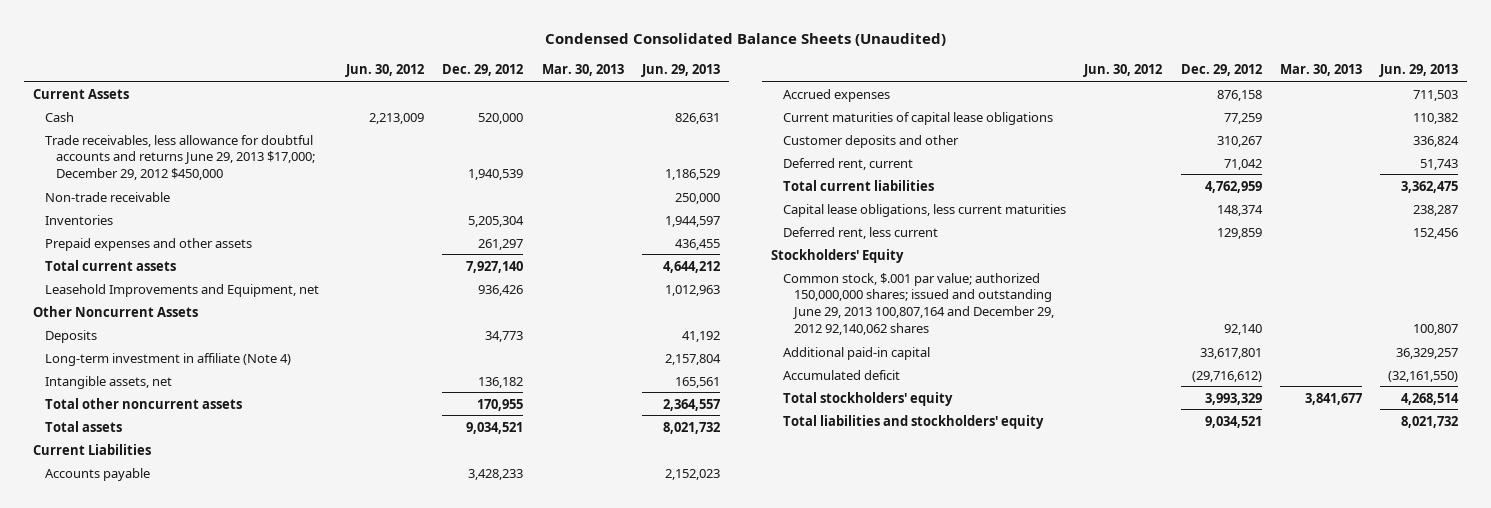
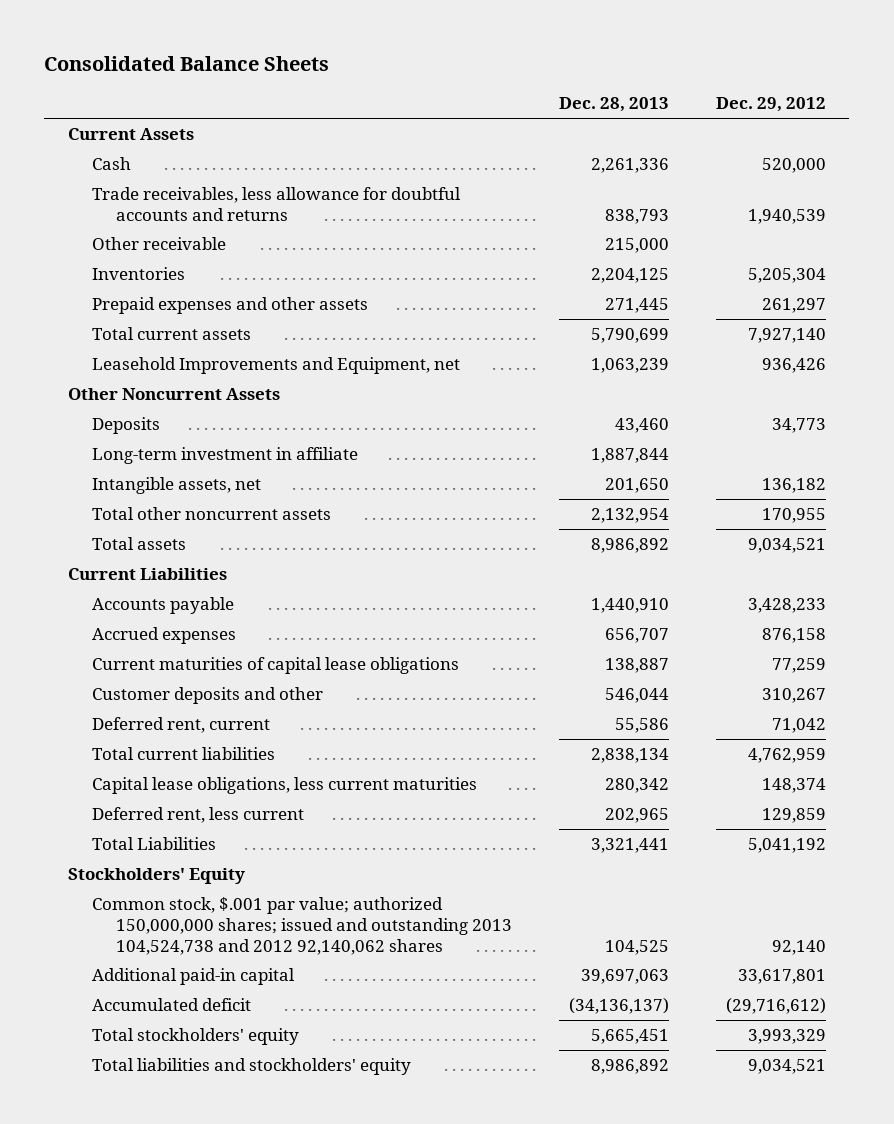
- Condensed Consolidated Balance Sheets (Unaudited)
+ Consolidated Balance Sheets
- | Jun. 30, 2012 | Dec. 29, 2012 | Mar. 30, 2013 | Jun. 29, 2013
+ | Dec. 28, 2013 | Dec. 29, 2012
- Trade receivables, less allowance for doubtful accounts and returns June 29, 2013 $17,000; December 29, 2012 $450,000 | | 1,940,539 | | 1,186,529
- Non-trade receivable | | | | 250,000
+ Trade receivables, less allowance for doubtful accounts and returns | 838,793 | 1,940,539
+ Other receivable | 215,000 |
- Long-term investment in affiliate (Note 4) | | | | 2,157,804
+ Long-term investment in affiliate | 1,887,844 |
+ Total Liabilities | 3,321,441 | 5,041,192
- Common stock, $.001 par value; authorized 150,000,000 shares; issued and outstanding June 29, 2013 100,807,164 and December 29, 2012 92,140,062 shares | | 92,140 | | 100,807
+ Common stock, $.001 par value; authorized 150,000,000 shares; issued and outstanding 2013 104,524,738 and 2012 92,140,062 shares | 104,525 | 92,140

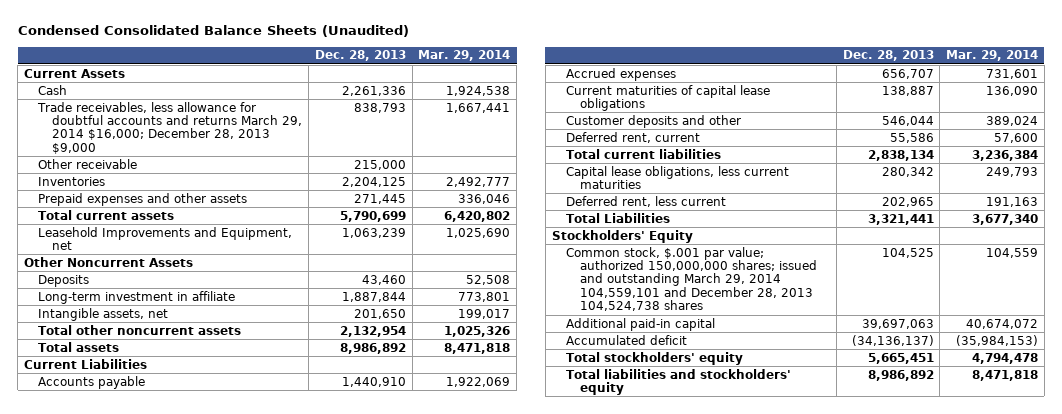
- Consolidated Balance Sheets
+ Condensed Consolidated Balance Sheets (Unaudited)
- | Dec. 28, 2013 | Dec. 29, 2012
+ | Dec. 28, 2013 | Mar. 29, 2014
- Trade receivables, less allowance for doubtful accounts and returns | 838,793 | 1,940,539
+ Trade receivables, less allowance for doubtful accounts and returns March 29, 2014 $16,000; December 28, 2013 $9,000 | 838,793 | 1,667,441
- Common stock, $.001 par value; authorized 150,000,000 shares; issued and outstanding 2013 104,524,738 and 2012 92,140,062 shares | 104,525 | 92,140
+ Common stock, $.001 par value; authorized 150,000,000 shares; issued and outstanding March 29, 2014 104,559,101 and December 28, 2013 104,524,738 shares | 104,525 | 104,559

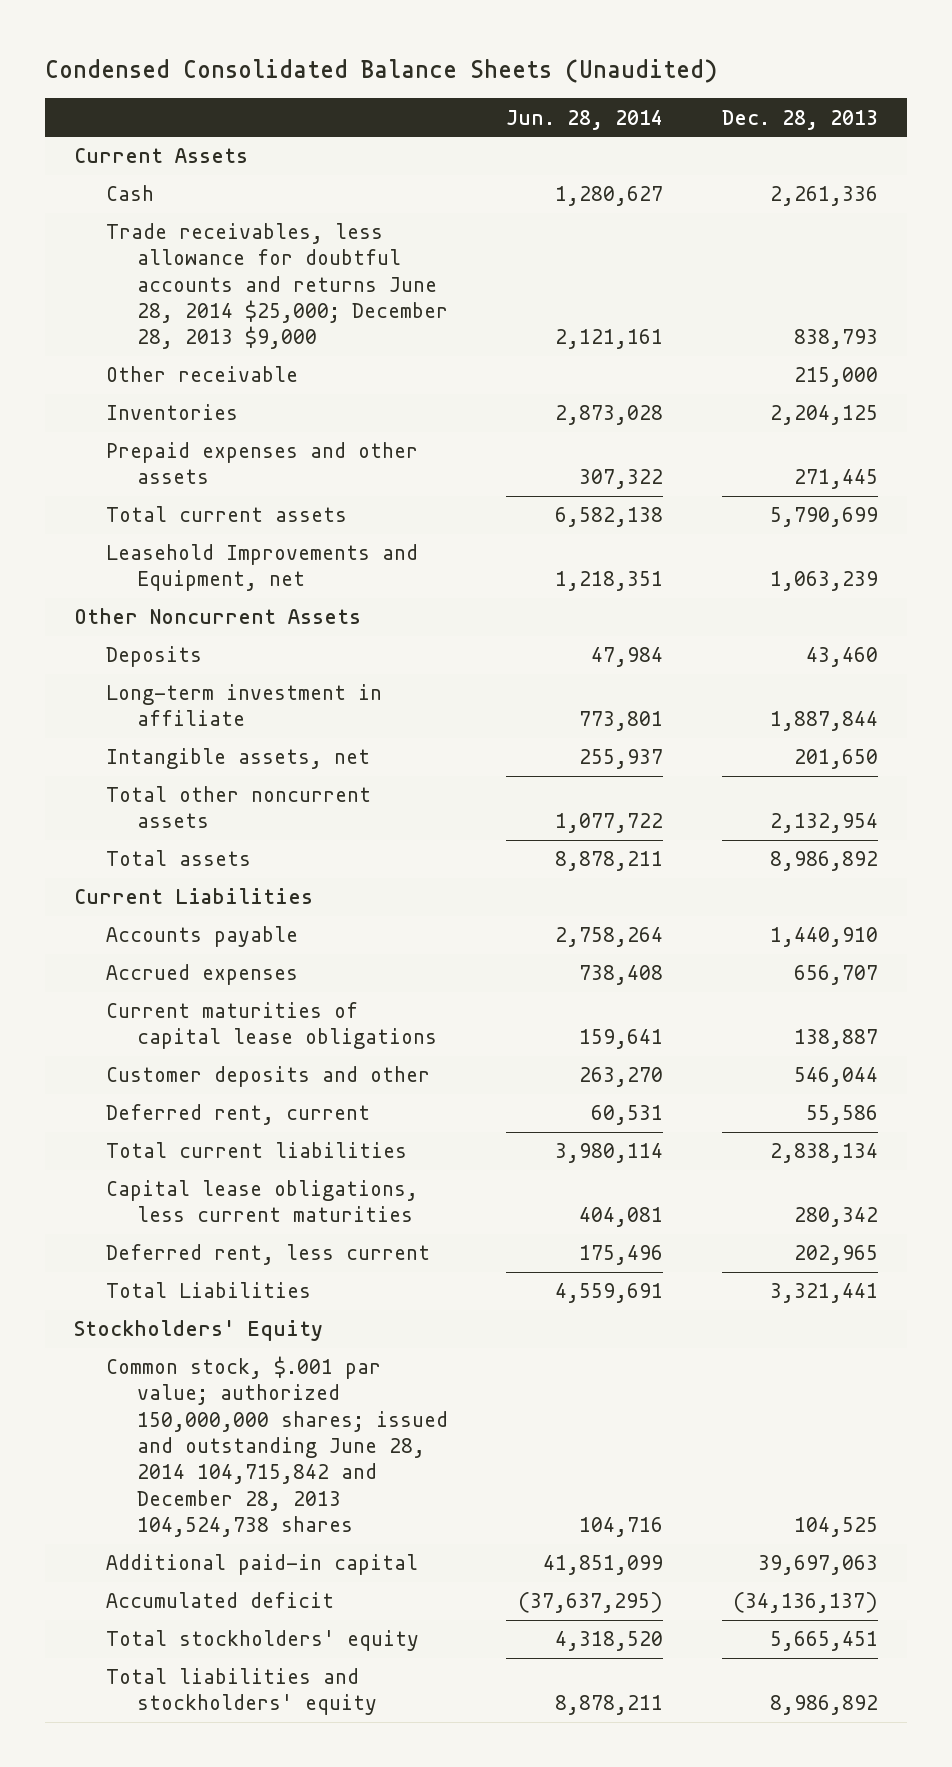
- | Dec. 28, 2013 | Mar. 29, 2014
+ | Jun. 28, 2014 | Dec. 28, 2013
- Trade receivables, less allowance for doubtful accounts and returns March 29, 2014 $16,000; December 28, 2013 $9,000 | 838,793 | 1,667,441
+ Trade receivables, less allowance for doubtful accounts and returns June 28, 2014 $25,000; December 28, 2013 $9,000 | 2,121,161 | 838,793
- Common stock, $.001 par value; authorized 150,000,000 shares; issued and outstanding March 29, 2014 104,559,101 and December 28, 2013 104,524,738 shares | 104,525 | 104,559
+ Common stock, $.001 par value; authorized 150,000,000 shares; issued and outstanding June 28, 2014 104,715,842 and December 28, 2013 104,524,738 shares | 104,716 | 104,525

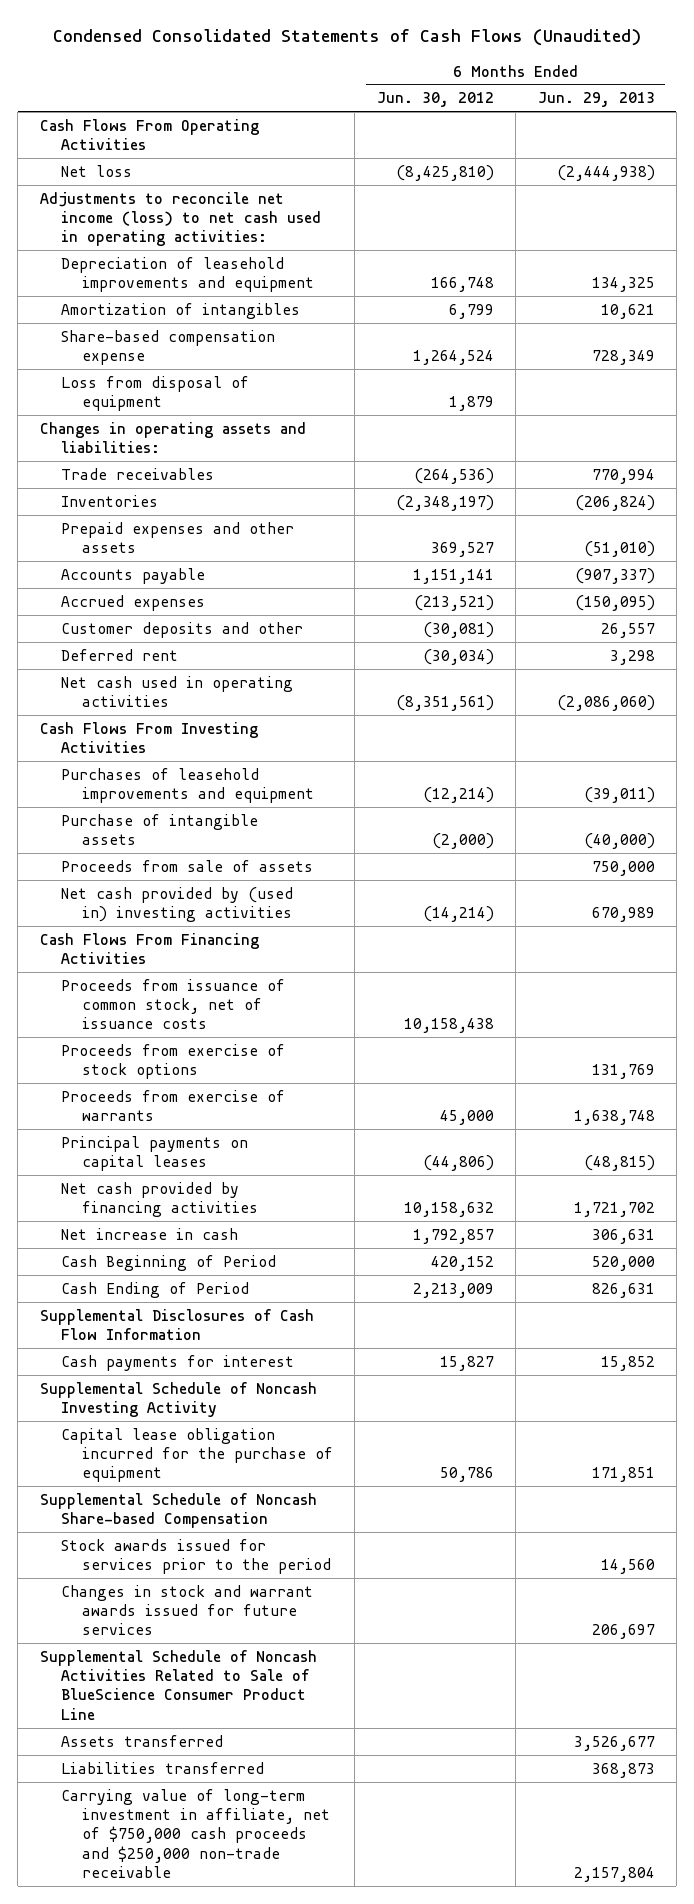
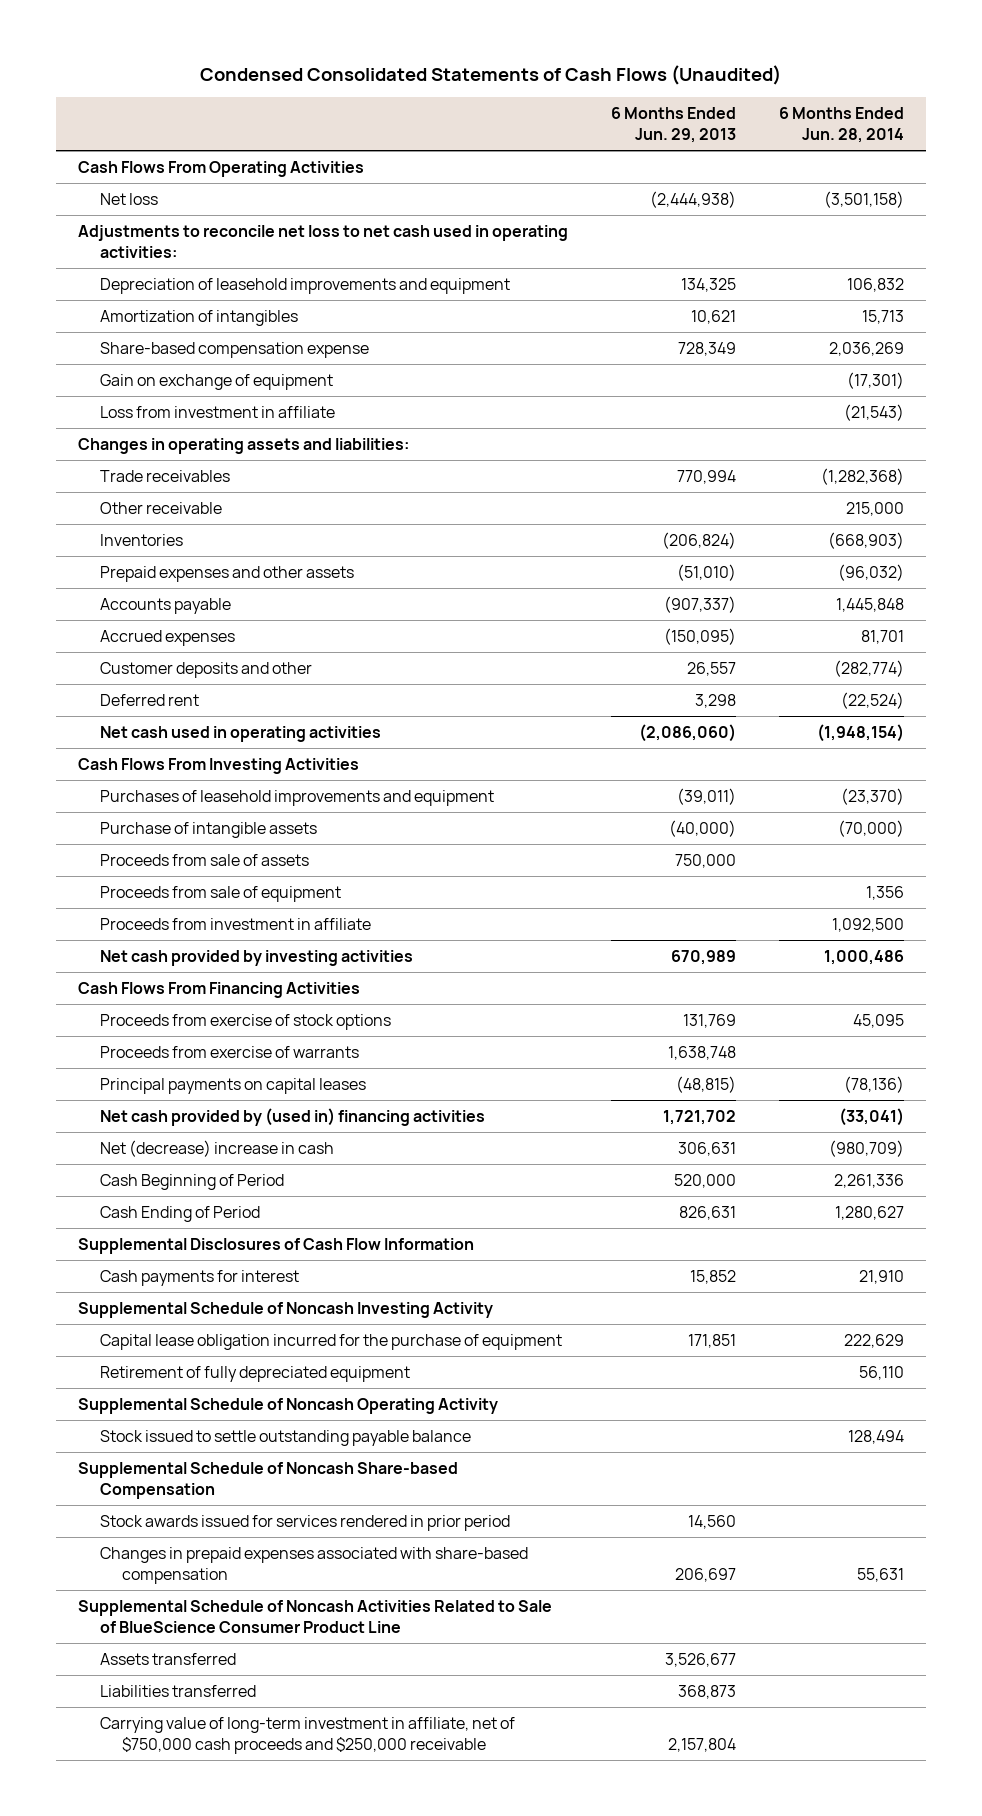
- | 6 Months Ended Jun. 30, 2012 | 6 Months Ended Jun. 29, 2013
+ | 6 Months Ended Jun. 29, 2013 | 6 Months Ended Jun. 28, 2014
- Adjustments to reconcile net income (loss) to net cash used in operating activities:
+ Adjustments to reconcile net loss to net cash used in operating activities:
- Loss from disposal of equipment | 1,879 |
+ Gain on exchange of equipment | | (17,301)
+ Loss from investment in affiliate | | (21,543)
+ Other receivable | | 215,000
- Net cash provided by (used in) investing activities | (14,214) | 670,989
+ Proceeds from sale of equipment | | 1,356
+ Proceeds from investment in affiliate | | 1,092,500
+ Net cash provided by investing activities | 670,989 | 1,000,486
- Proceeds from issuance of common stock, net of issuance costs | 10,158,438 |
- Net cash provided by financing activities | 10,158,632 | 1,721,702
- Net increase in cash | 1,792,857 | 306,631
+ Net cash provided by (used in) financing activities | 1,721,702 | (33,041)
+ Net (decrease) increase in cash | 306,631 | (980,709)
+ Retirement of fully depreciated equipment | | 56,110
+ Supplemental Schedule of Noncash Operating Activity
+ Stock issued to settle outstanding payable balance | | 128,494
- Stock awards issued for services prior to the period | | 14,560
- Changes in stock and warrant awards issued for future services | | 206,697
+ Stock awards issued for services rendered in prior period | 14,560 |
+ Changes in prepaid expenses associated with share-based compensation | 206,697 | 55,631
- Carrying value of long-term investment in affiliate, net of $750,000 cash proceeds and $250,000 non-trade receivable | | 2,157,804
+ Carrying value of long-term investment in affiliate, net of $750,000 cash proceeds and $250,000 receivable | 2,157,804 |

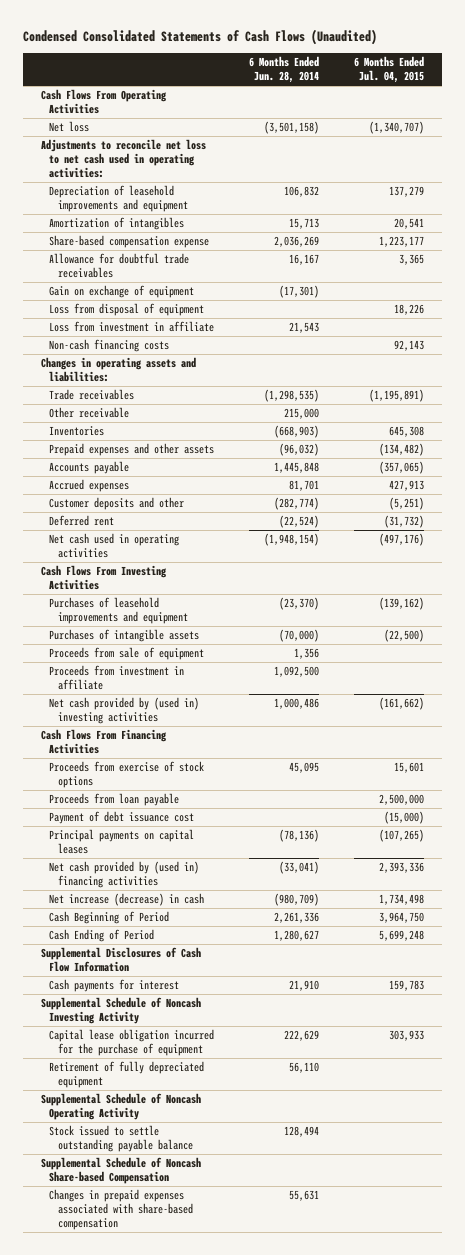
- | 6 Months Ended Jun. 29, 2013 | 6 Months Ended Jun. 28, 2014
+ | 6 Months Ended Jun. 28, 2014 | 6 Months Ended Jul. 04, 2015
+ Allowance for doubtful trade receivables | 16,167 | 3,365
- Loss from investment in affiliate | | (21,543)
+ Loss from disposal of equipment | | 18,226
+ Loss from investment in affiliate | 21,543 |
+ Non-cash financing costs | | 92,143
- Trade receivables | 770,994 | (1,282,368)
+ Trade receivables | (1,298,535) | (1,195,891)
- Purchase of intangible assets | (40,000) | (70,000)
- Proceeds from sale of assets | 750,000 |
+ Purchases of intangible assets | (70,000) | (22,500)
- Net cash provided by investing activities | 670,989 | 1,000,486
+ Net cash provided by (used in) investing activities | 1,000,486 | (161,662)
- Proceeds from exercise of warrants | 1,638,748 |
+ Proceeds from loan payable | | 2,500,000
+ Payment of debt issuance cost | | (15,000)
- Net (decrease) increase in cash | 306,631 | (980,709)
+ Net increase (decrease) in cash | (980,709) | 1,734,498
- Stock awards issued for services rendered in prior period | 14,560 |
- Supplemental Schedule of Noncash Activities Related to Sale of BlueScience Consumer Product Line
- Assets transferred | 3,526,677 |
- Liabilities transferred | 368,873 |
- Carrying value of long-term investment in affiliate, net of $750,000 cash proceeds and $250,000 receivable | 2,157,804 |

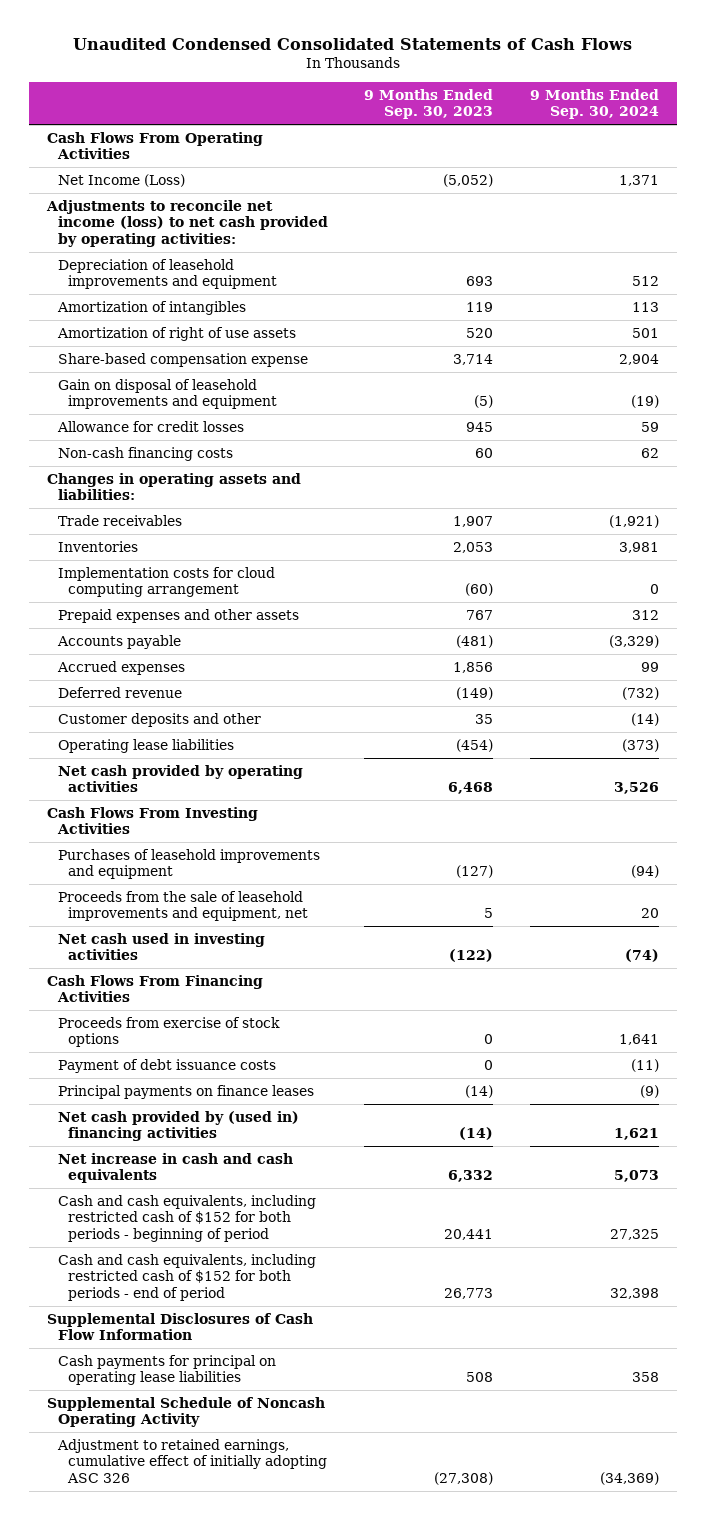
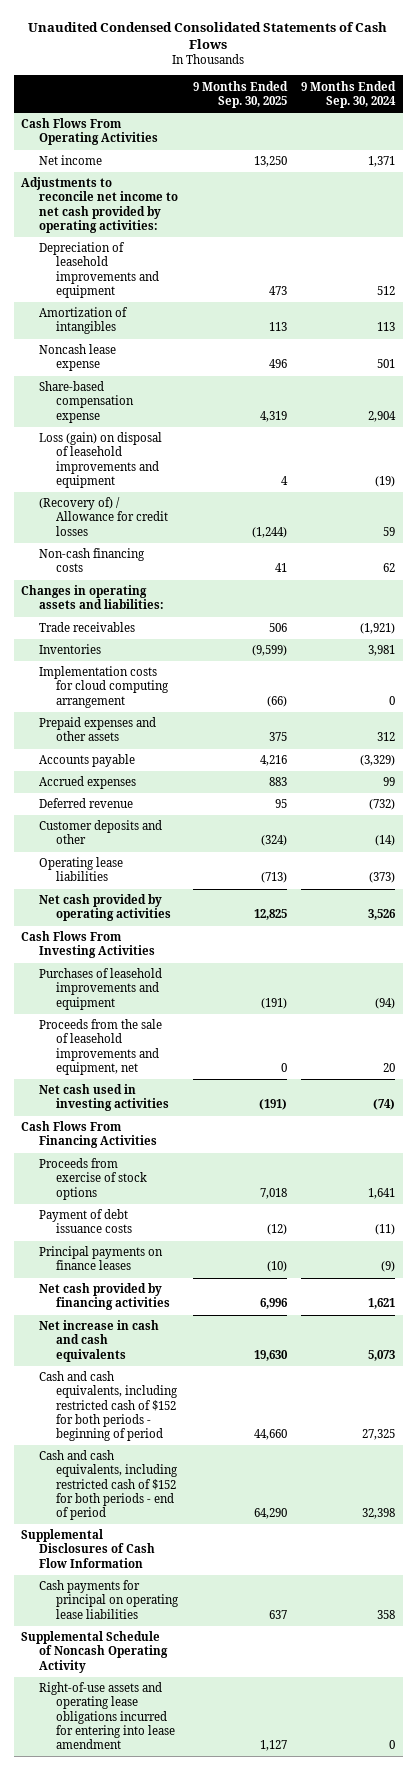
- | 9 Months Ended Sep. 30, 2023 | 9 Months Ended Sep. 30, 2024
+ | 9 Months Ended Sep. 30, 2025 | 9 Months Ended Sep. 30, 2024
- Net Income (Loss) | (5,052) | 1,371
- Adjustments to reconcile net income (loss) to net cash provided by operating activities:
+ Net income | 13,250 | 1,371
+ Adjustments to reconcile net income to net cash provided by operating activities:
- Amortization of right of use assets | 520 | 501
+ Noncash lease expense | 496 | 501
- Gain on disposal of leasehold improvements and equipment | (5) | (19)
- Allowance for credit losses | 945 | 59
+ Loss (gain) on disposal of leasehold improvements and equipment | 4 | (19)
+ (Recovery of) / Allowance for credit losses | (1,244) | 59
- Net cash provided by (used in) financing activities | (14) | 1,621
+ Net cash provided by financing activities | 6,996 | 1,621
- Adjustment to retained earnings, cumulative effect of initially adopting ASC 326 | (27,308) | (34,369)
+ Right-of-use assets and operating lease obligations incurred for entering into lease amendment | 1,127 | 0

